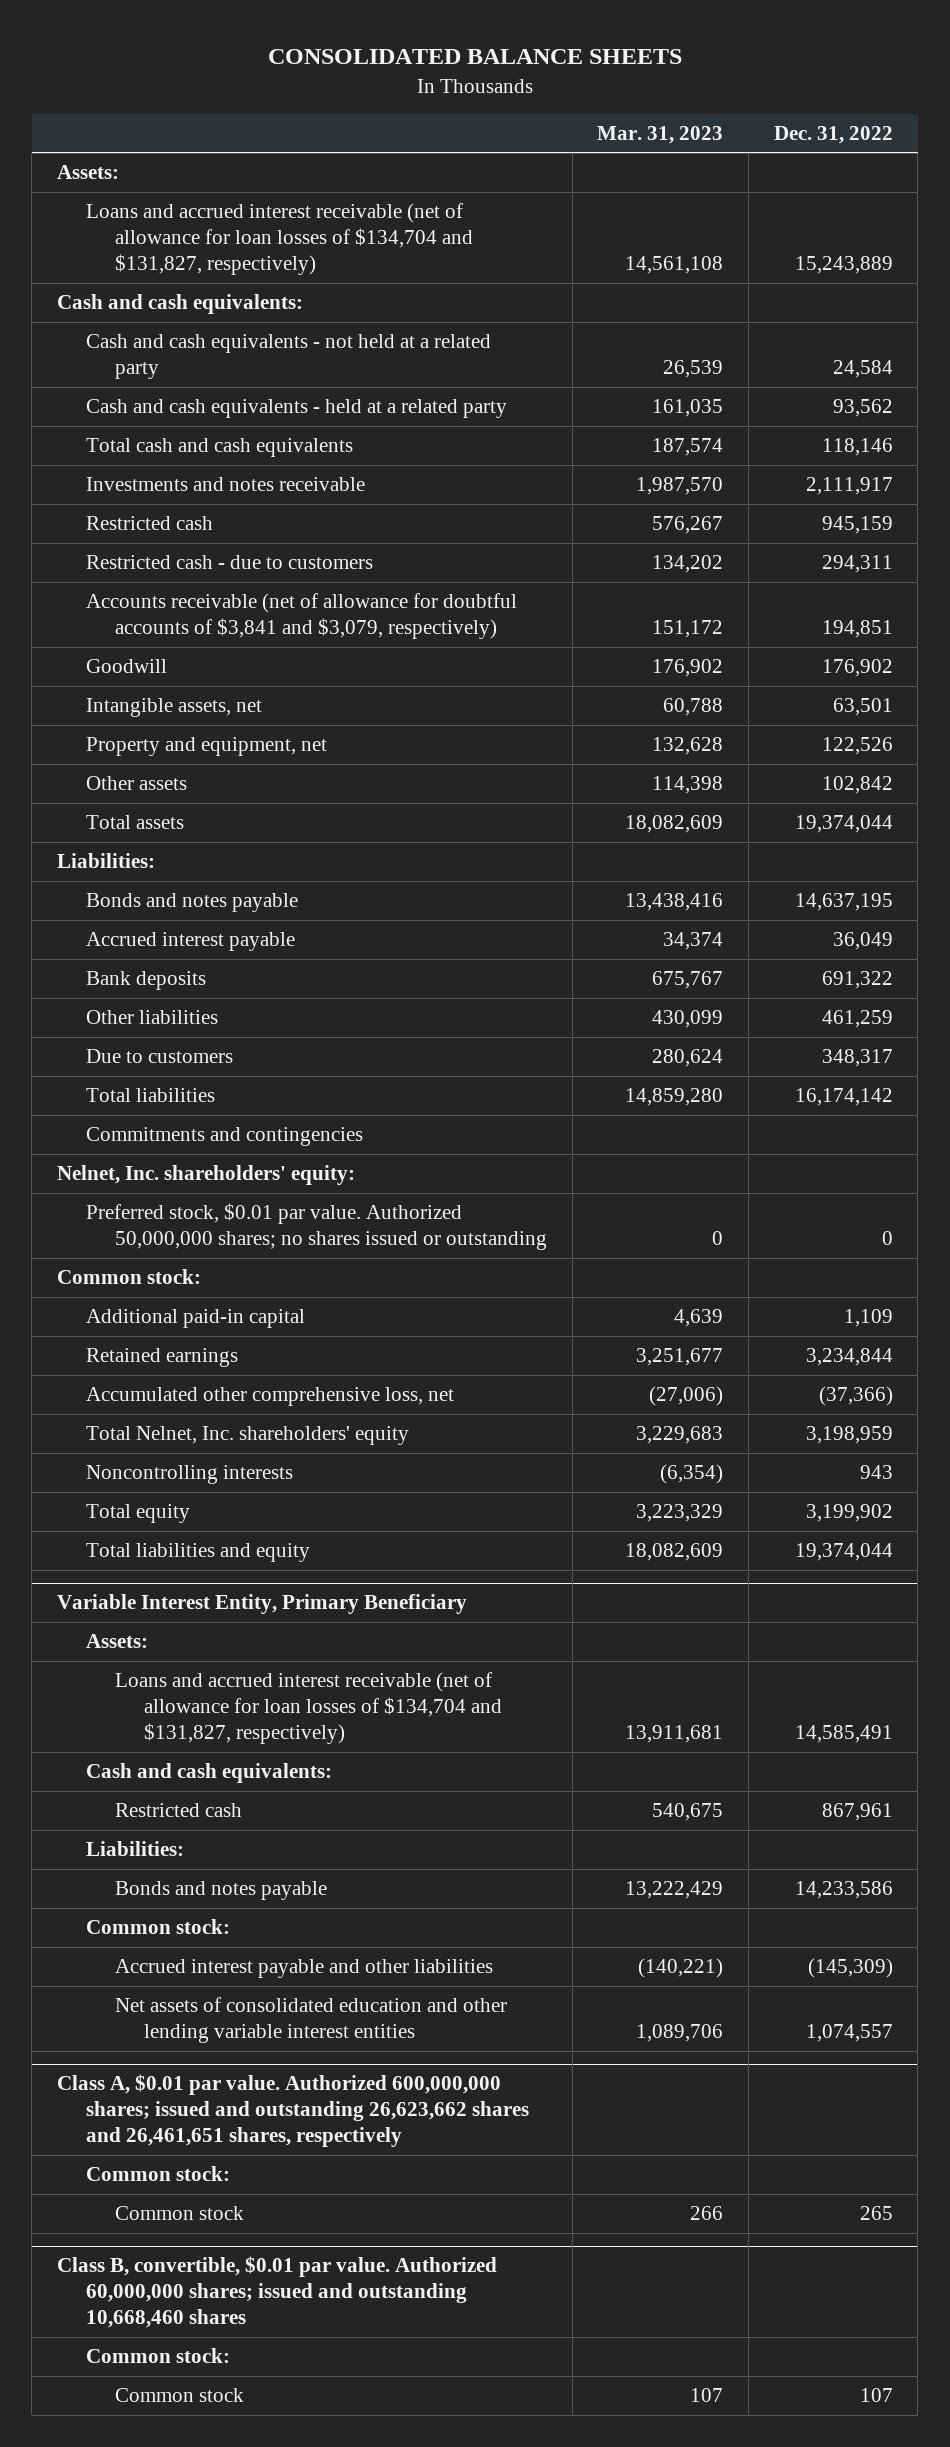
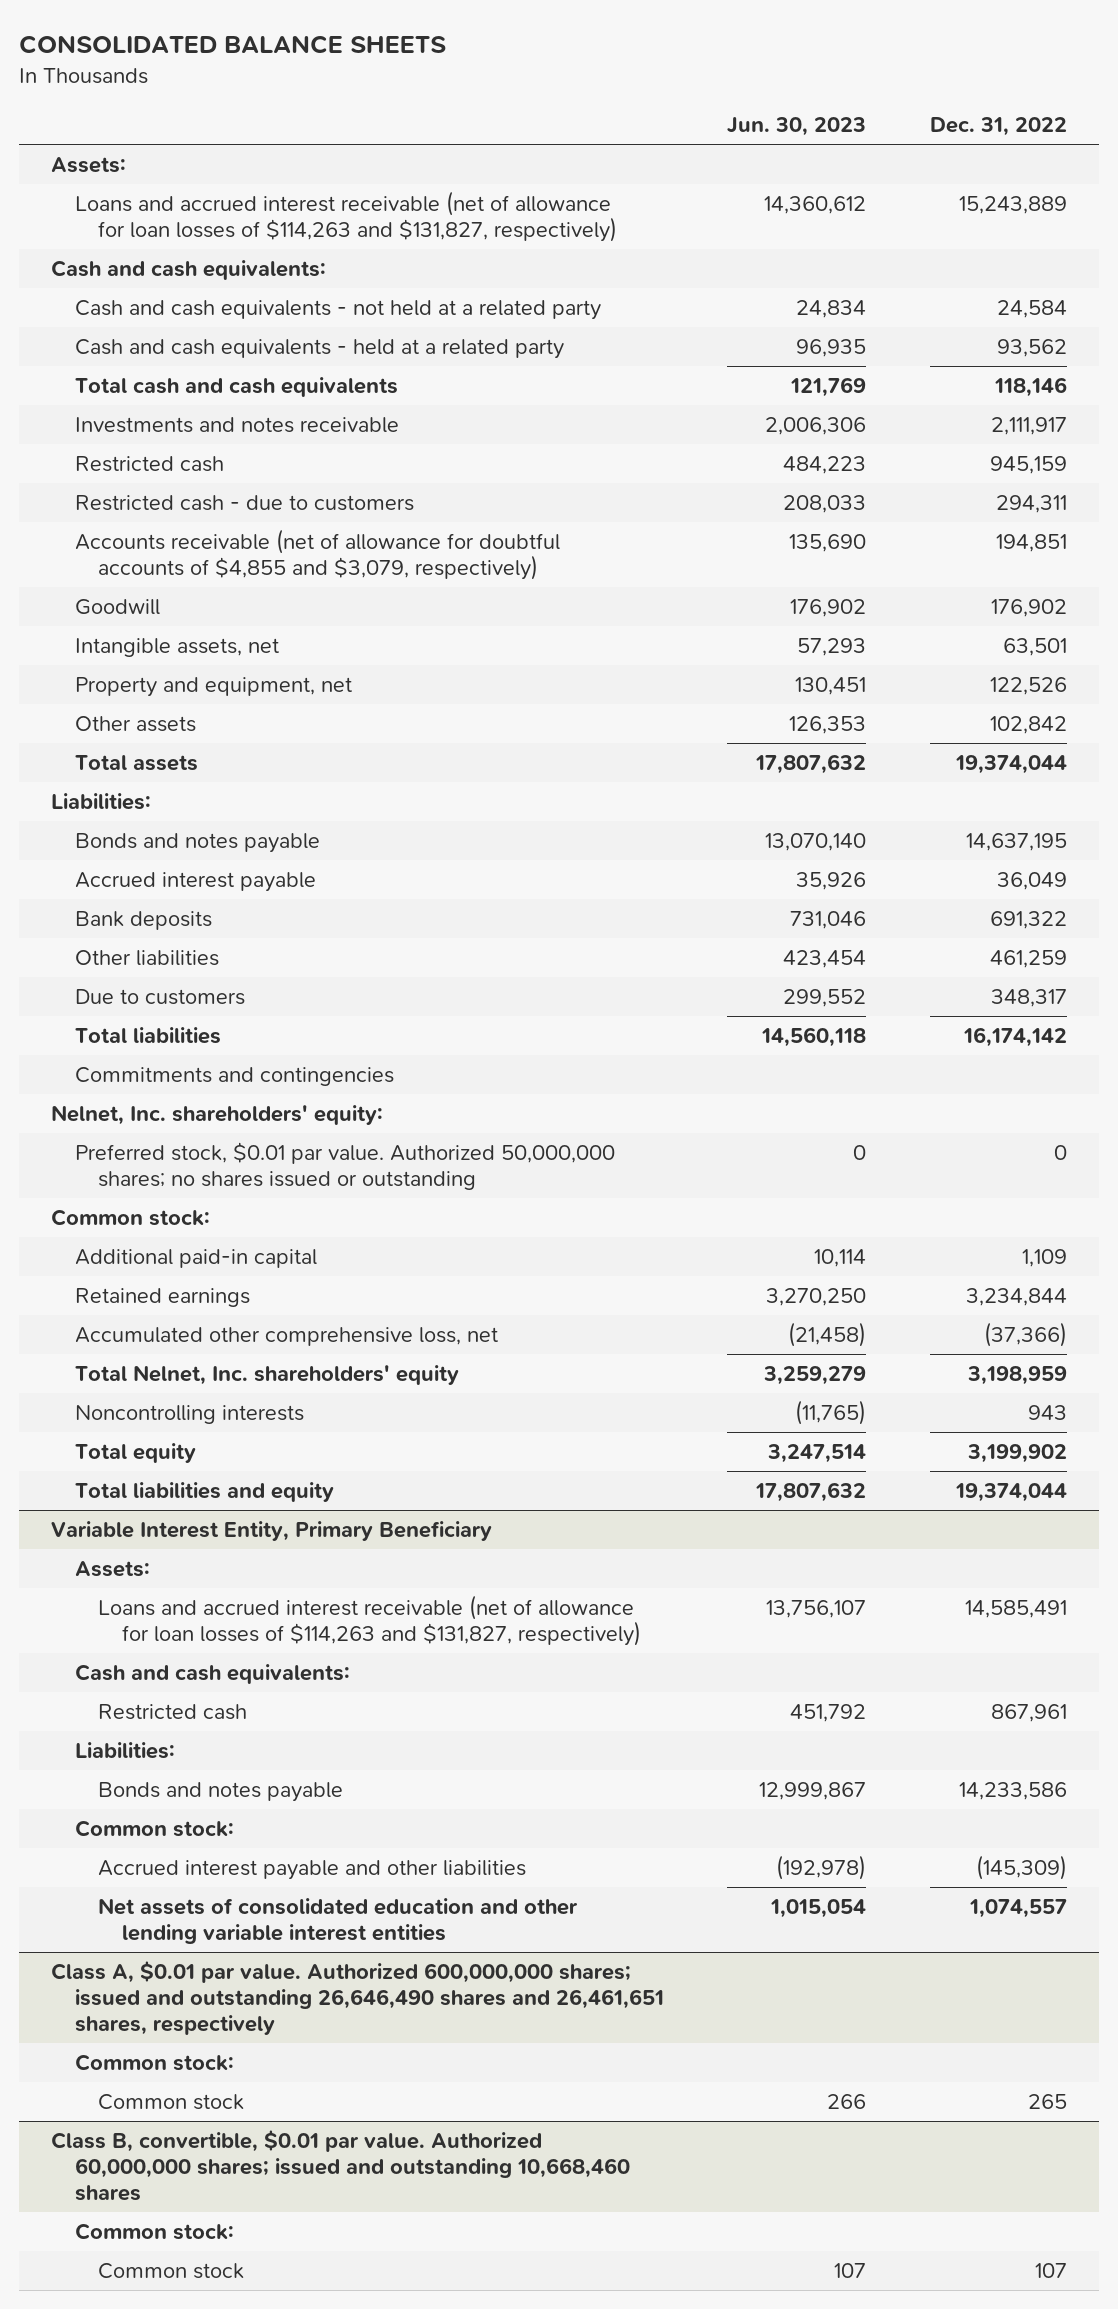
- | Mar. 31, 2023 | Dec. 31, 2022
+ | Jun. 30, 2023 | Dec. 31, 2022
- Loans and accrued interest receivable (net of allowance for loan losses of $134,704 and $131,827, respectively) | 14,561,108 | 15,243,889
+ Loans and accrued interest receivable (net of allowance for loan losses of $114,263 and $131,827, respectively) | 14,360,612 | 15,243,889
- Accounts receivable (net of allowance for doubtful accounts of $3,841 and $3,079, respectively) | 151,172 | 194,851
+ Accounts receivable (net of allowance for doubtful accounts of $4,855 and $3,079, respectively) | 135,690 | 194,851
@ Variable Interest Entity, Primary Beneficiary
- Loans and accrued interest receivable (net of allowance for loan losses of $134,704 and $131,827, respectively) | 13,911,681 | 14,585,491
+ Loans and accrued interest receivable (net of allowance for loan losses of $114,263 and $131,827, respectively) | 13,756,107 | 14,585,491
- Class A, $0.01 par value. Authorized 600,000,000 shares; issued and outstanding 26,623,662 shares and 26,461,651 shares, respectively
+ Class A, $0.01 par value. Authorized 600,000,000 shares; issued and outstanding 26,646,490 shares and 26,461,651 shares, respectively

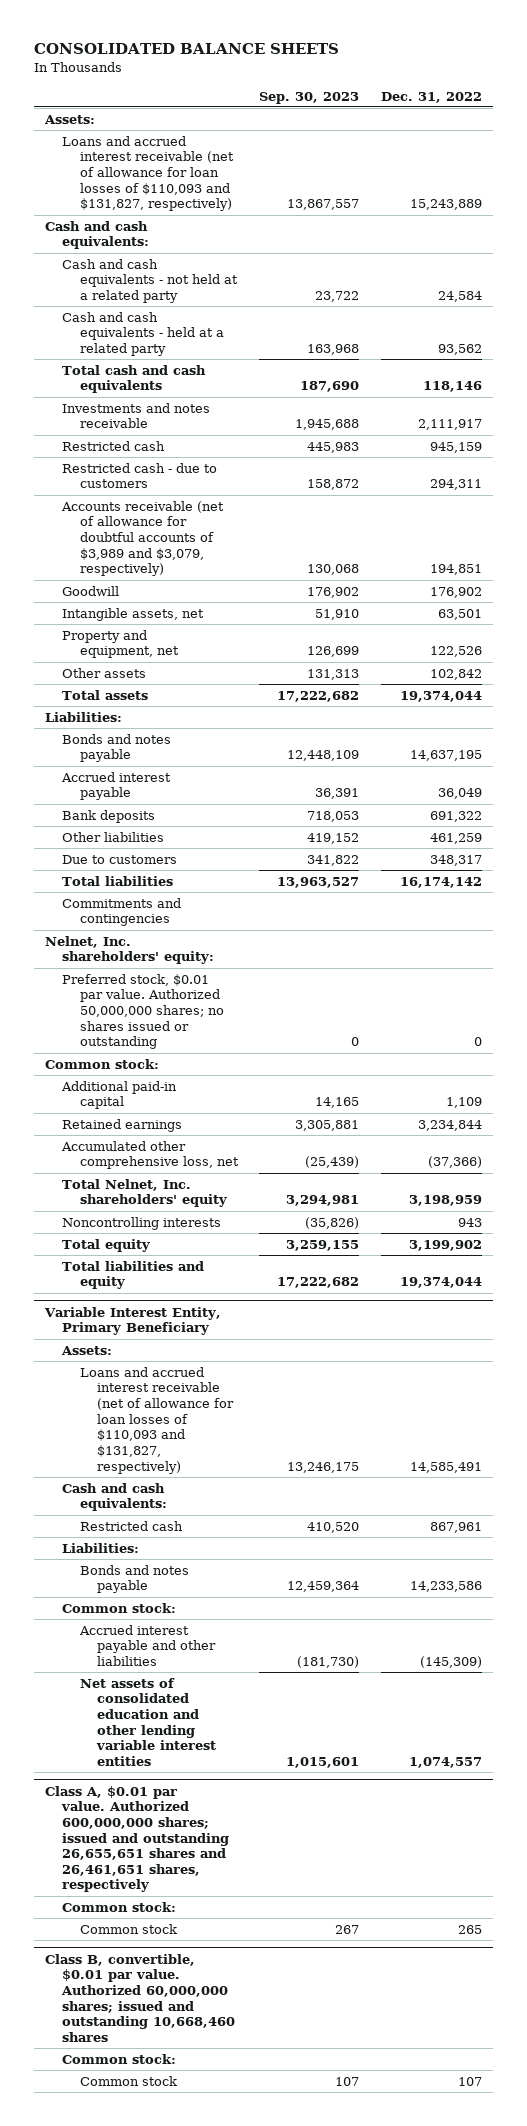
- | Jun. 30, 2023 | Dec. 31, 2022
+ | Sep. 30, 2023 | Dec. 31, 2022
- Loans and accrued interest receivable (net of allowance for loan losses of $114,263 and $131,827, respectively) | 14,360,612 | 15,243,889
+ Loans and accrued interest receivable (net of allowance for loan losses of $110,093 and $131,827, respectively) | 13,867,557 | 15,243,889
- Accounts receivable (net of allowance for doubtful accounts of $4,855 and $3,079, respectively) | 135,690 | 194,851
+ Accounts receivable (net of allowance for doubtful accounts of $3,989 and $3,079, respectively) | 130,068 | 194,851
@ Variable Interest Entity, Primary Beneficiary
- Loans and accrued interest receivable (net of allowance for loan losses of $114,263 and $131,827, respectively) | 13,756,107 | 14,585,491
+ Loans and accrued interest receivable (net of allowance for loan losses of $110,093 and $131,827, respectively) | 13,246,175 | 14,585,491
- Class A, $0.01 par value. Authorized 600,000,000 shares; issued and outstanding 26,646,490 shares and 26,461,651 shares, respectively
+ Class A, $0.01 par value. Authorized 600,000,000 shares; issued and outstanding 26,655,651 shares and 26,461,651 shares, respectively

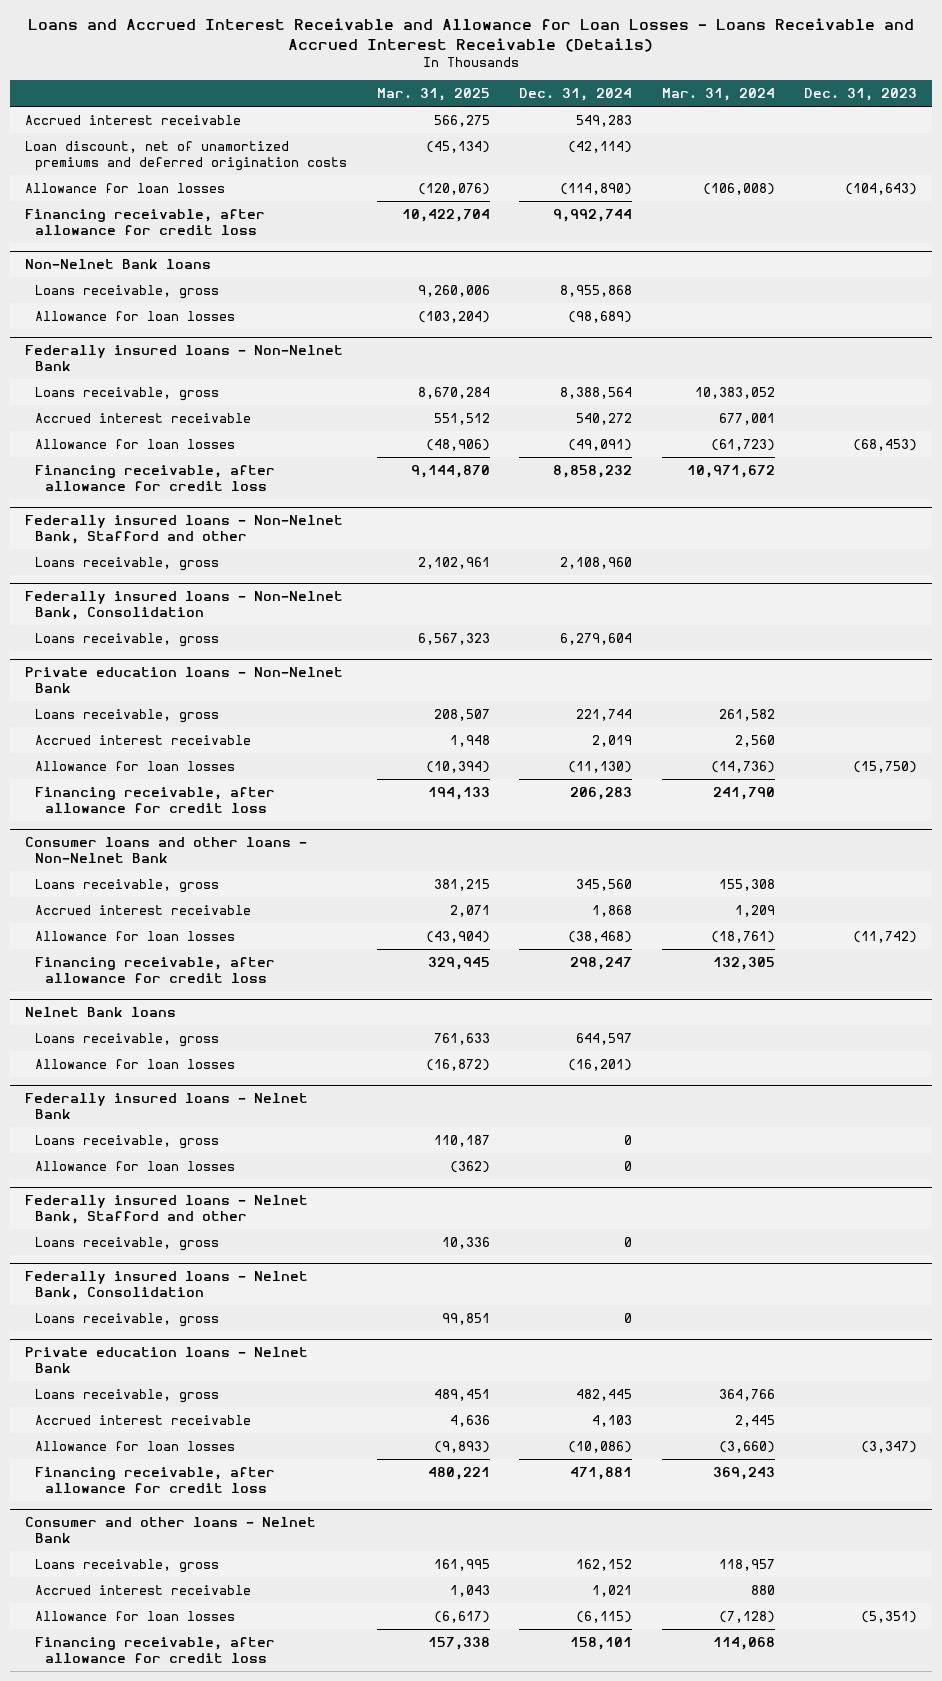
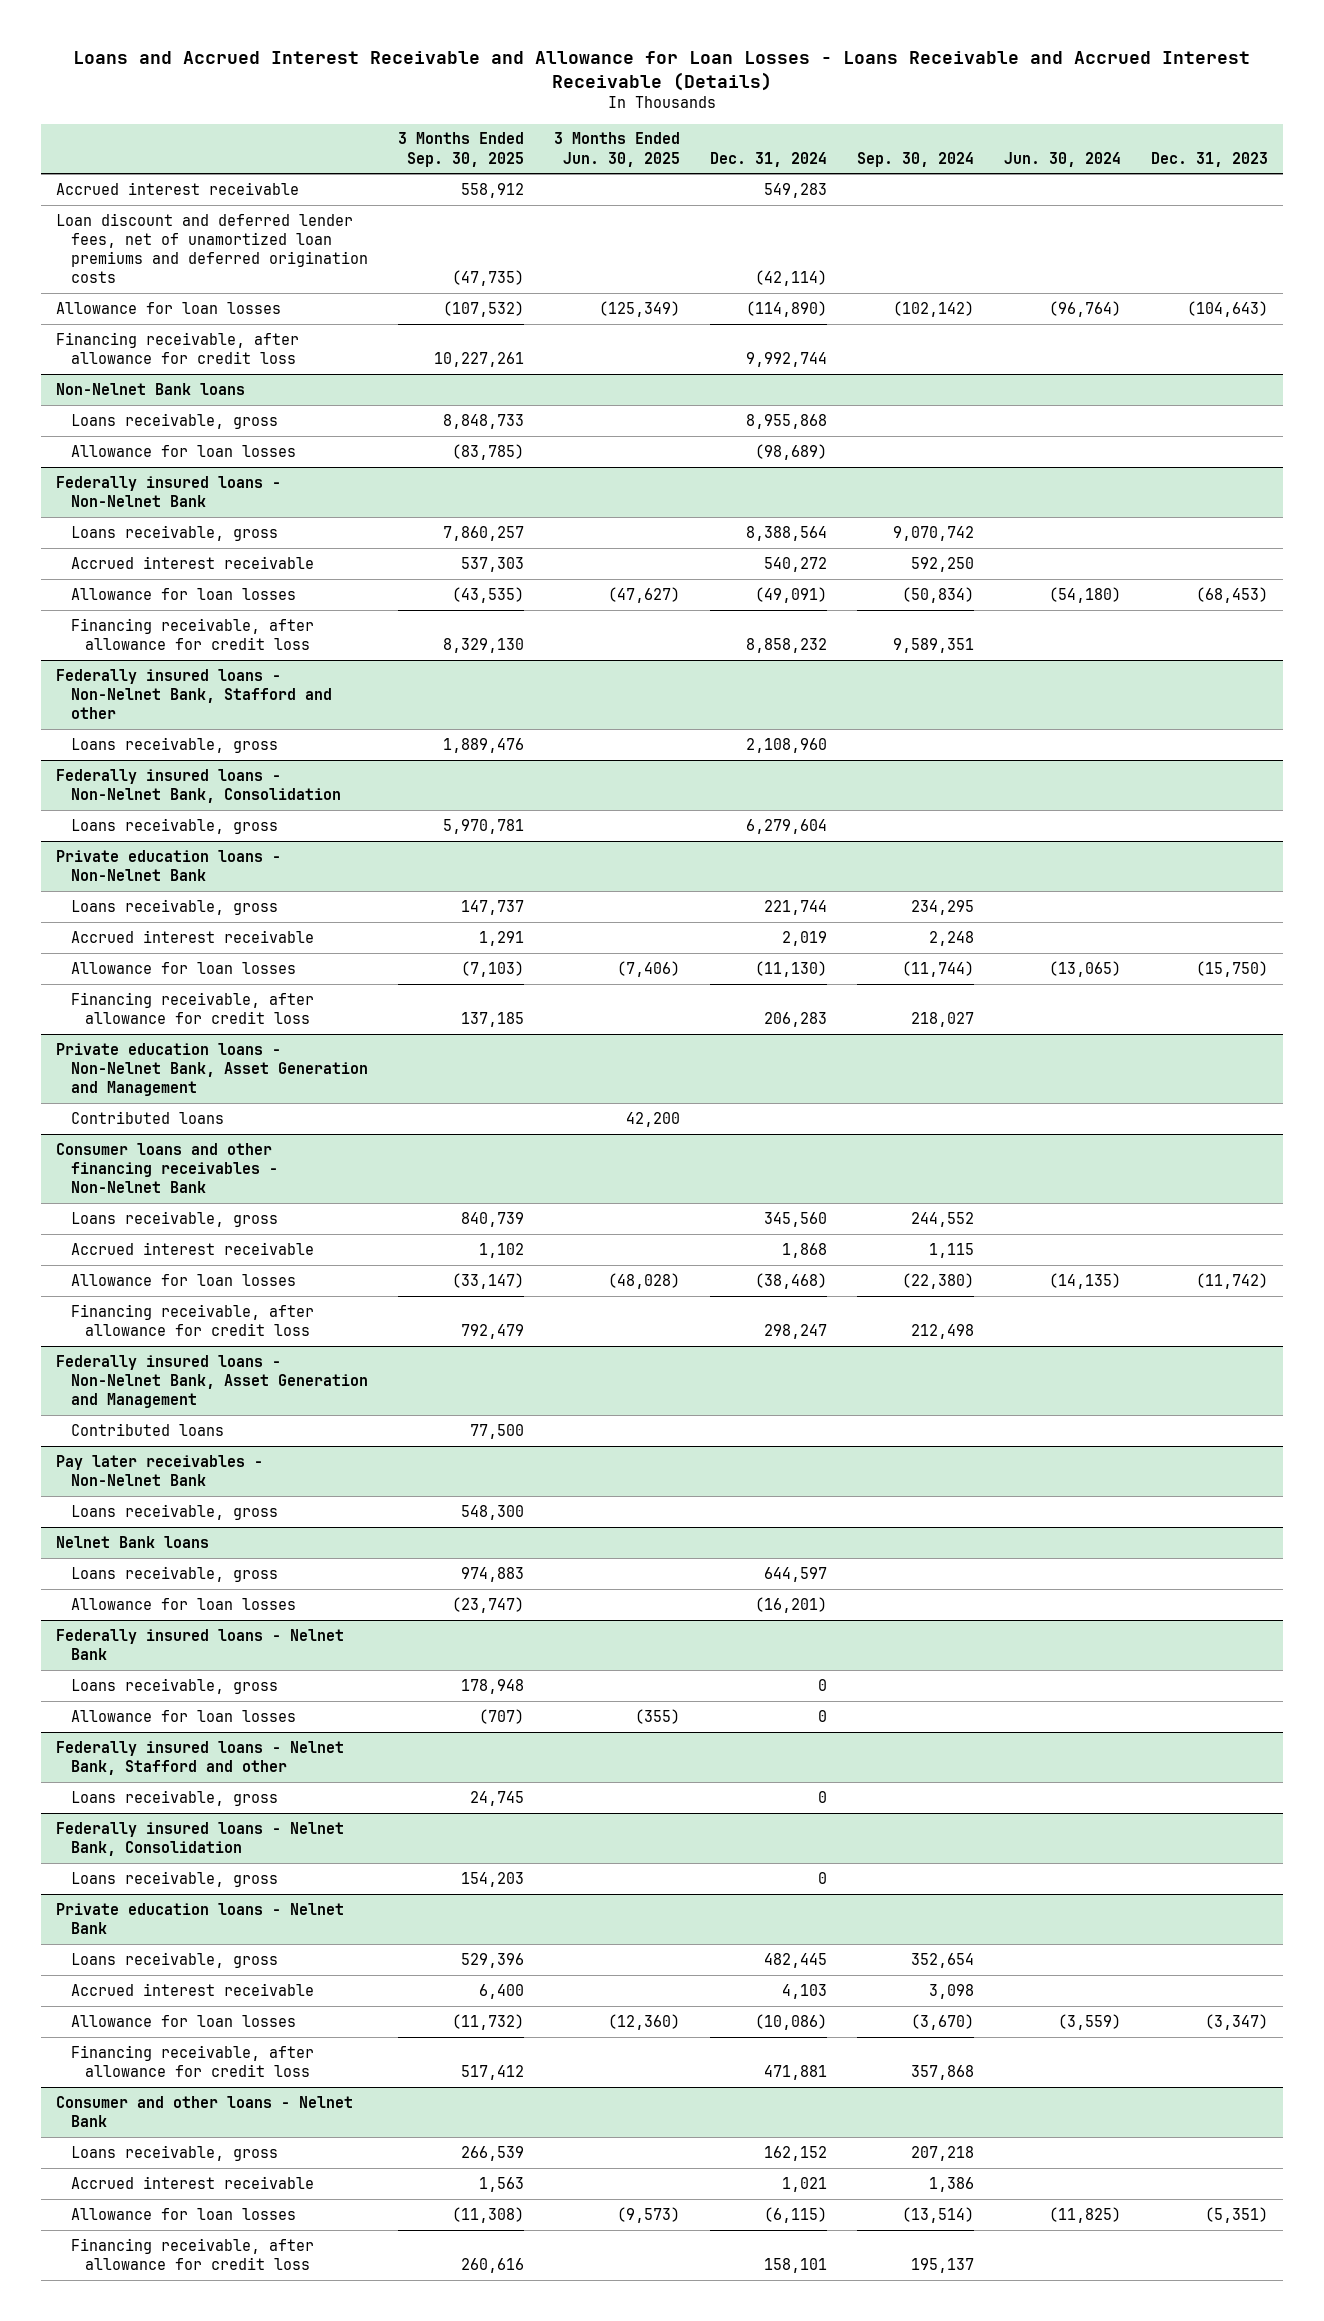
- | Mar. 31, 2025 | Dec. 31, 2024 | Mar. 31, 2024 | Dec. 31, 2023
+ | 3 Months Ended Sep. 30, 2025 | 3 Months Ended Jun. 30, 2025 | Dec. 31, 2024 | Sep. 30, 2024 | Jun. 30, 2024 | Dec. 31, 2023
- Loan discount, net of unamortized premiums and deferred origination costs | (45,134) | (42,114) | |
+ Loan discount and deferred lender fees, net of unamortized loan premiums and deferred origination costs | (47,735) | | (42,114) | | |
- Consumer loans and other loans - Non-Nelnet Bank
+ Private education loans - Non-Nelnet Bank, Asset Generation and Management
+ Contributed loans | | 42,200 | | | |
+ Consumer loans and other financing receivables - Non-Nelnet Bank
+ Federally insured loans - Non-Nelnet Bank, Asset Generation and Management
+ Contributed loans | 77,500 | | | | |
+ Pay later receivables - Non-Nelnet Bank
+ Loans receivable, gross | 548,300 | | | | |

